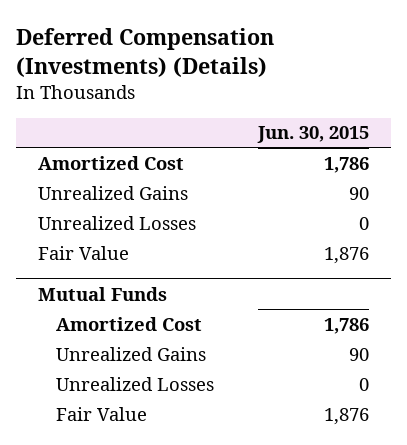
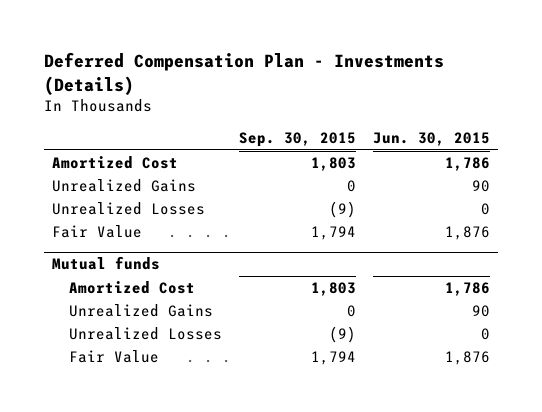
- Deferred Compensation (Investments) (Details)
+ Deferred Compensation Plan - Investments (Details)
- | Jun. 30, 2015
+ | Sep. 30, 2015 | Jun. 30, 2015
- Mutual Funds
+ Mutual funds

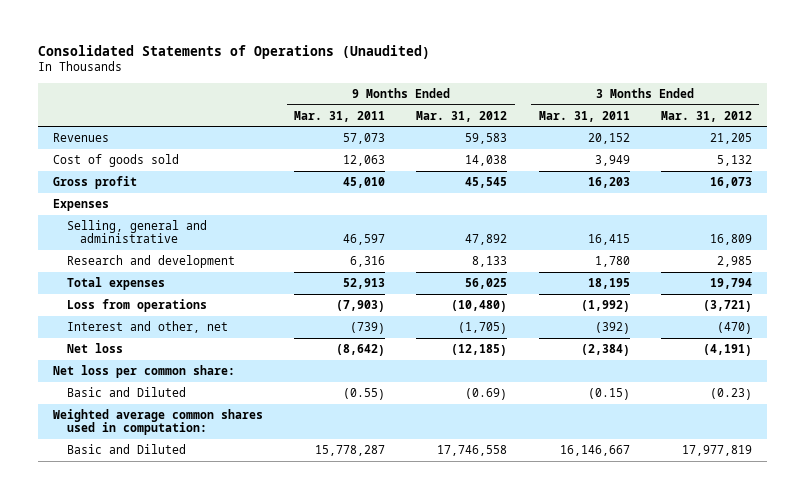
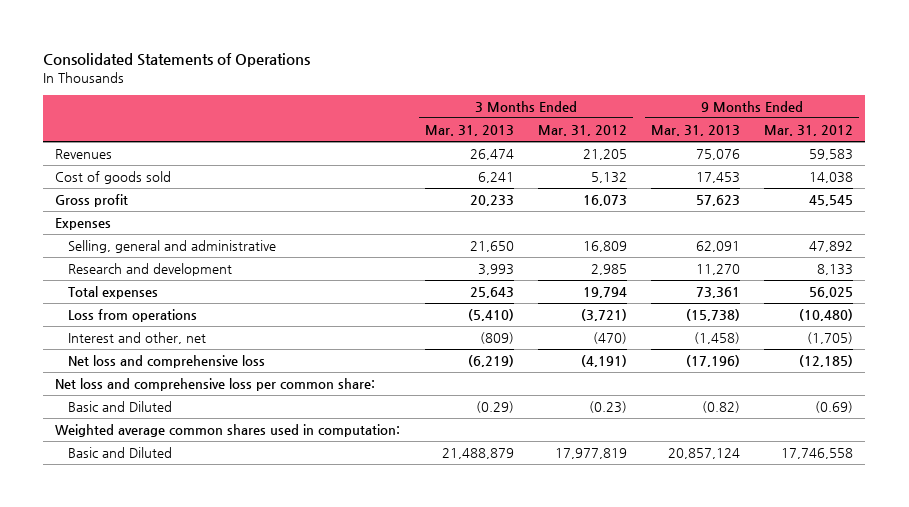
- Consolidated Statements of Operations (Unaudited)
+ Consolidated Statements of Operations
- | 9 Months Ended Mar. 31, 2011 | 9 Months Ended Mar. 31, 2012 | 3 Months Ended Mar. 31, 2011 | 3 Months Ended Mar. 31, 2012
+ | 3 Months Ended Mar. 31, 2013 | 3 Months Ended Mar. 31, 2012 | 9 Months Ended Mar. 31, 2013 | 9 Months Ended Mar. 31, 2012
- Net loss | (8,642) | (12,185) | (2,384) | (4,191)
- Net loss per common share:
+ Net loss and comprehensive loss | (6,219) | (4,191) | (17,196) | (12,185)
+ Net loss and comprehensive loss per common share:

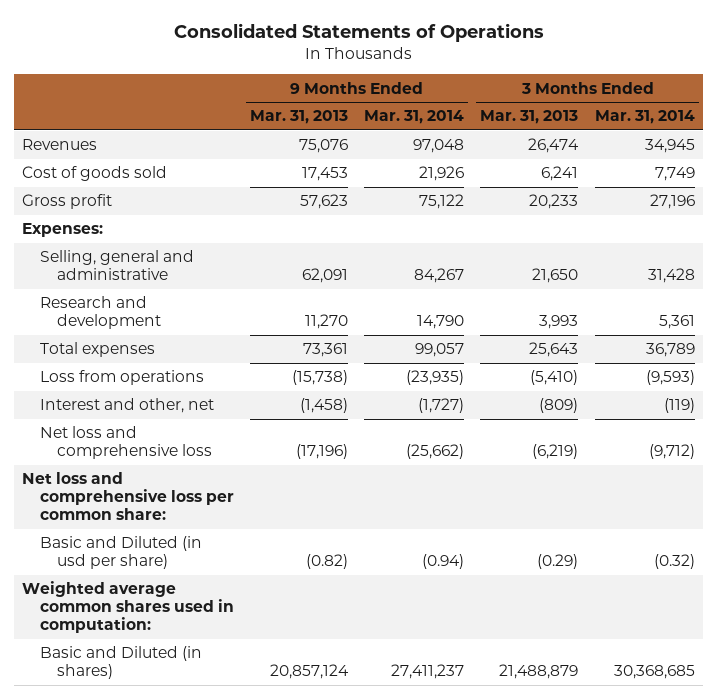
- | 3 Months Ended Mar. 31, 2013 | 3 Months Ended Mar. 31, 2012 | 9 Months Ended Mar. 31, 2013 | 9 Months Ended Mar. 31, 2012
+ | 9 Months Ended Mar. 31, 2013 | 9 Months Ended Mar. 31, 2014 | 3 Months Ended Mar. 31, 2013 | 3 Months Ended Mar. 31, 2014
- Expenses
+ Expenses:
- Basic and Diluted | (0.29) | (0.23) | (0.82) | (0.69)
+ Basic and Diluted (in usd per share) | (0.82) | (0.94) | (0.29) | (0.32)
- Basic and Diluted | 21,488,879 | 17,977,819 | 20,857,124 | 17,746,558
+ Basic and Diluted (in shares) | 20,857,124 | 27,411,237 | 21,488,879 | 30,368,685

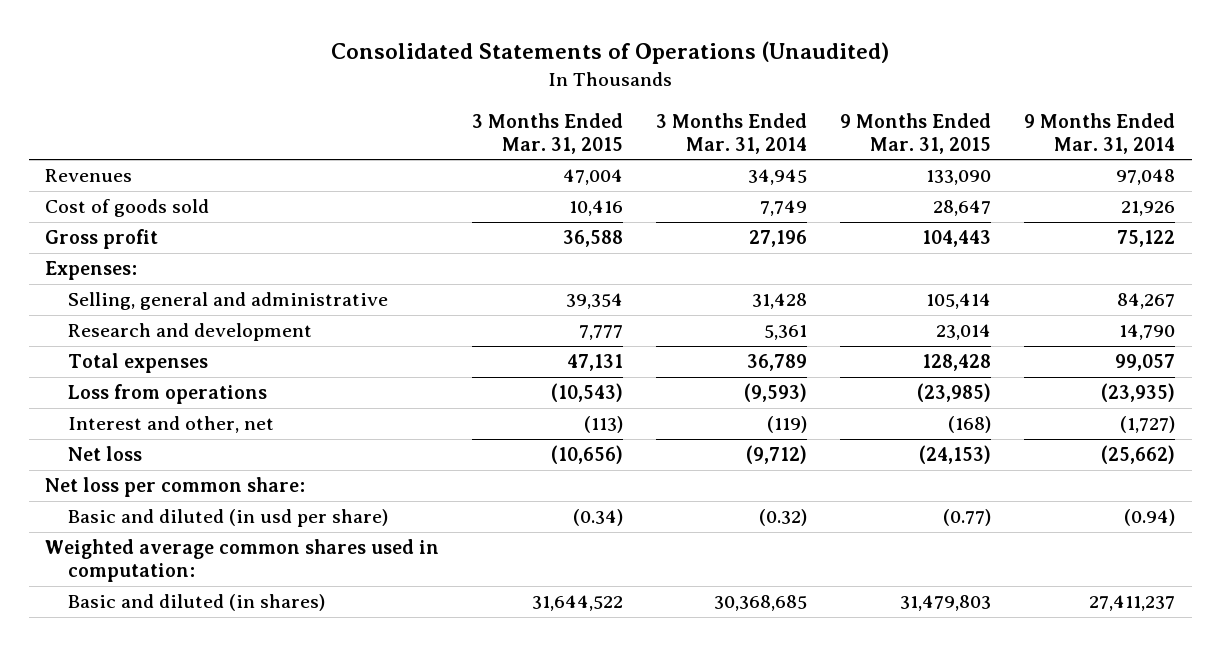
- Consolidated Statements of Operations
+ Consolidated Statements of Operations (Unaudited)
- | 9 Months Ended Mar. 31, 2013 | 9 Months Ended Mar. 31, 2014 | 3 Months Ended Mar. 31, 2013 | 3 Months Ended Mar. 31, 2014
+ | 3 Months Ended Mar. 31, 2015 | 3 Months Ended Mar. 31, 2014 | 9 Months Ended Mar. 31, 2015 | 9 Months Ended Mar. 31, 2014
- Net loss and comprehensive loss | (17,196) | (25,662) | (6,219) | (9,712)
- Net loss and comprehensive loss per common share:
- Basic and Diluted (in usd per share) | (0.82) | (0.94) | (0.29) | (0.32)
+ Net loss | (10,656) | (9,712) | (24,153) | (25,662)
+ Net loss per common share:
+ Basic and diluted (in usd per share) | (0.34) | (0.32) | (0.77) | (0.94)
- Basic and Diluted (in shares) | 20,857,124 | 27,411,237 | 21,488,879 | 30,368,685
+ Basic and diluted (in shares) | 31,644,522 | 30,368,685 | 31,479,803 | 27,411,237

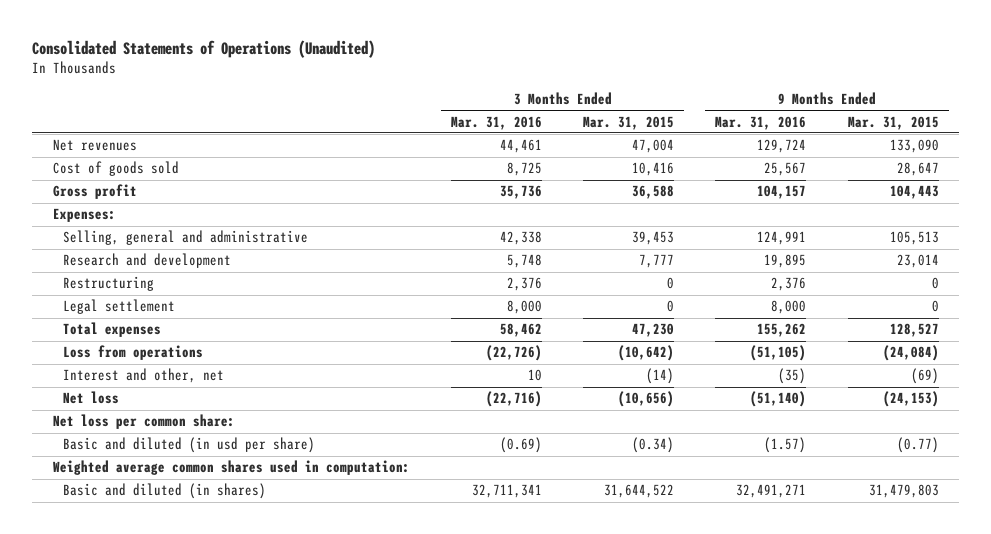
- | 3 Months Ended Mar. 31, 2015 | 3 Months Ended Mar. 31, 2014 | 9 Months Ended Mar. 31, 2015 | 9 Months Ended Mar. 31, 2014
+ | 3 Months Ended Mar. 31, 2016 | 3 Months Ended Mar. 31, 2015 | 9 Months Ended Mar. 31, 2016 | 9 Months Ended Mar. 31, 2015
- Revenues | 47,004 | 34,945 | 133,090 | 97,048
+ Net revenues | 44,461 | 47,004 | 129,724 | 133,090
- Selling, general and administrative | 39,354 | 31,428 | 105,414 | 84,267
+ Selling, general and administrative | 42,338 | 39,453 | 124,991 | 105,513
- Total expenses | 47,131 | 36,789 | 128,428 | 99,057
- Loss from operations | (10,543) | (9,593) | (23,985) | (23,935)
- Interest and other, net | (113) | (119) | (168) | (1,727)
+ Restructuring | 2,376 | 0 | 2,376 | 0
+ Legal settlement | 8,000 | 0 | 8,000 | 0
+ Total expenses | 58,462 | 47,230 | 155,262 | 128,527
+ Loss from operations | (22,726) | (10,642) | (51,105) | (24,084)
+ Interest and other, net | 10 | (14) | (35) | (69)

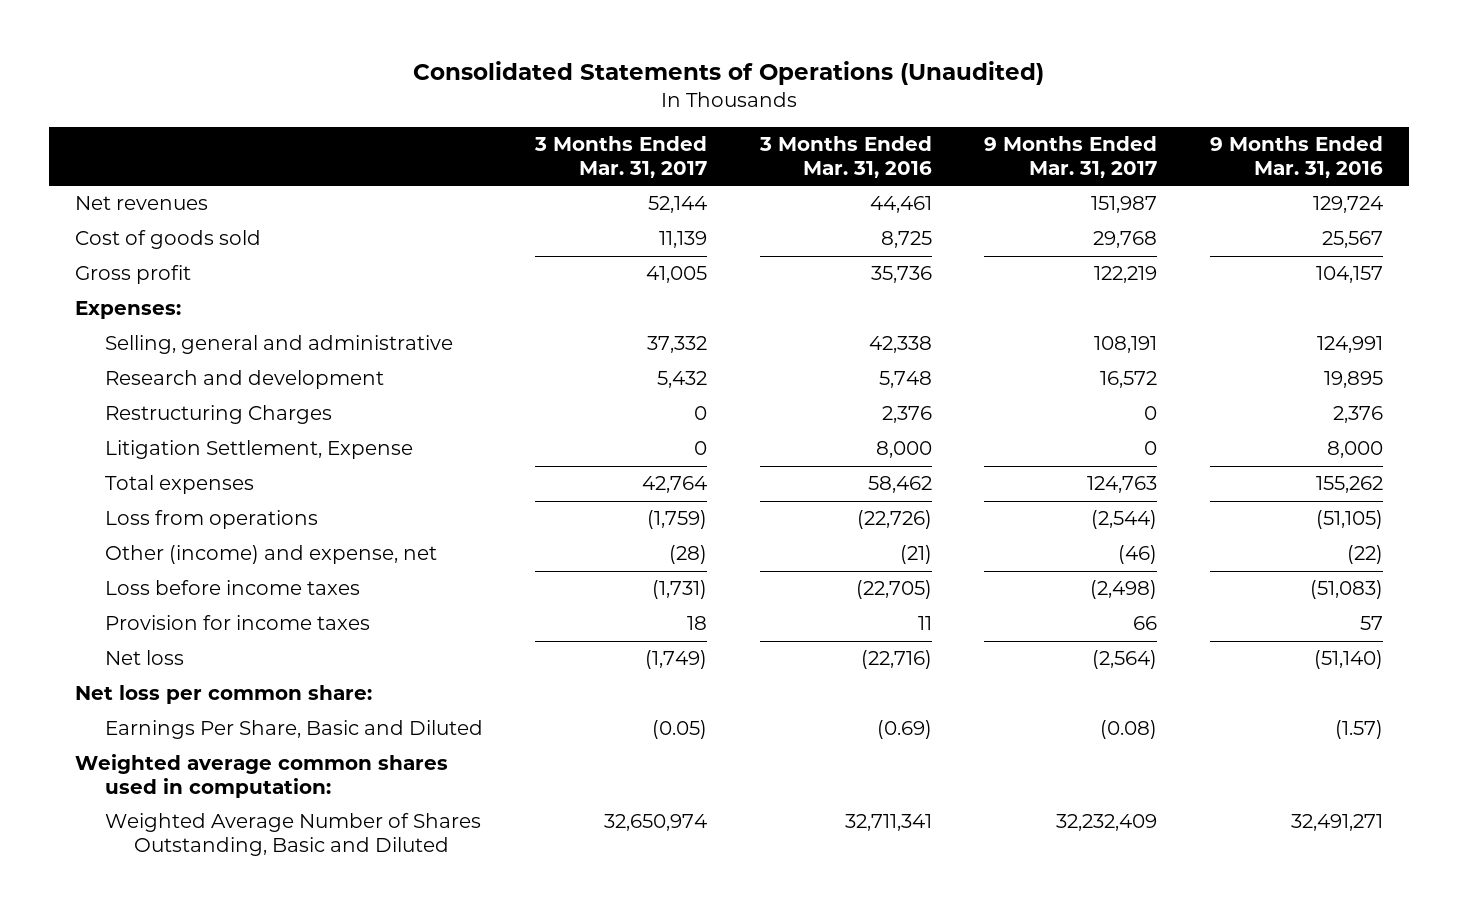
- | 3 Months Ended Mar. 31, 2016 | 3 Months Ended Mar. 31, 2015 | 9 Months Ended Mar. 31, 2016 | 9 Months Ended Mar. 31, 2015
+ | 3 Months Ended Mar. 31, 2017 | 3 Months Ended Mar. 31, 2016 | 9 Months Ended Mar. 31, 2017 | 9 Months Ended Mar. 31, 2016
- Restructuring | 2,376 | 0 | 2,376 | 0
- Legal settlement | 8,000 | 0 | 8,000 | 0
+ Restructuring Charges | 0 | 2,376 | 0 | 2,376
+ Litigation Settlement, Expense | 0 | 8,000 | 0 | 8,000
- Interest and other, net | 10 | (14) | (35) | (69)
+ Other (income) and expense, net | (28) | (21) | (46) | (22)
+ Loss before income taxes | (1,731) | (22,705) | (2,498) | (51,083)
+ Provision for income taxes | 18 | 11 | 66 | 57
- Basic and diluted (in usd per share) | (0.69) | (0.34) | (1.57) | (0.77)
+ Earnings Per Share, Basic and Diluted | (0.05) | (0.69) | (0.08) | (1.57)
- Basic and diluted (in shares) | 32,711,341 | 31,644,522 | 32,491,271 | 31,479,803
+ Weighted Average Number of Shares Outstanding, Basic and Diluted | 32,650,974 | 32,711,341 | 32,232,409 | 32,491,271

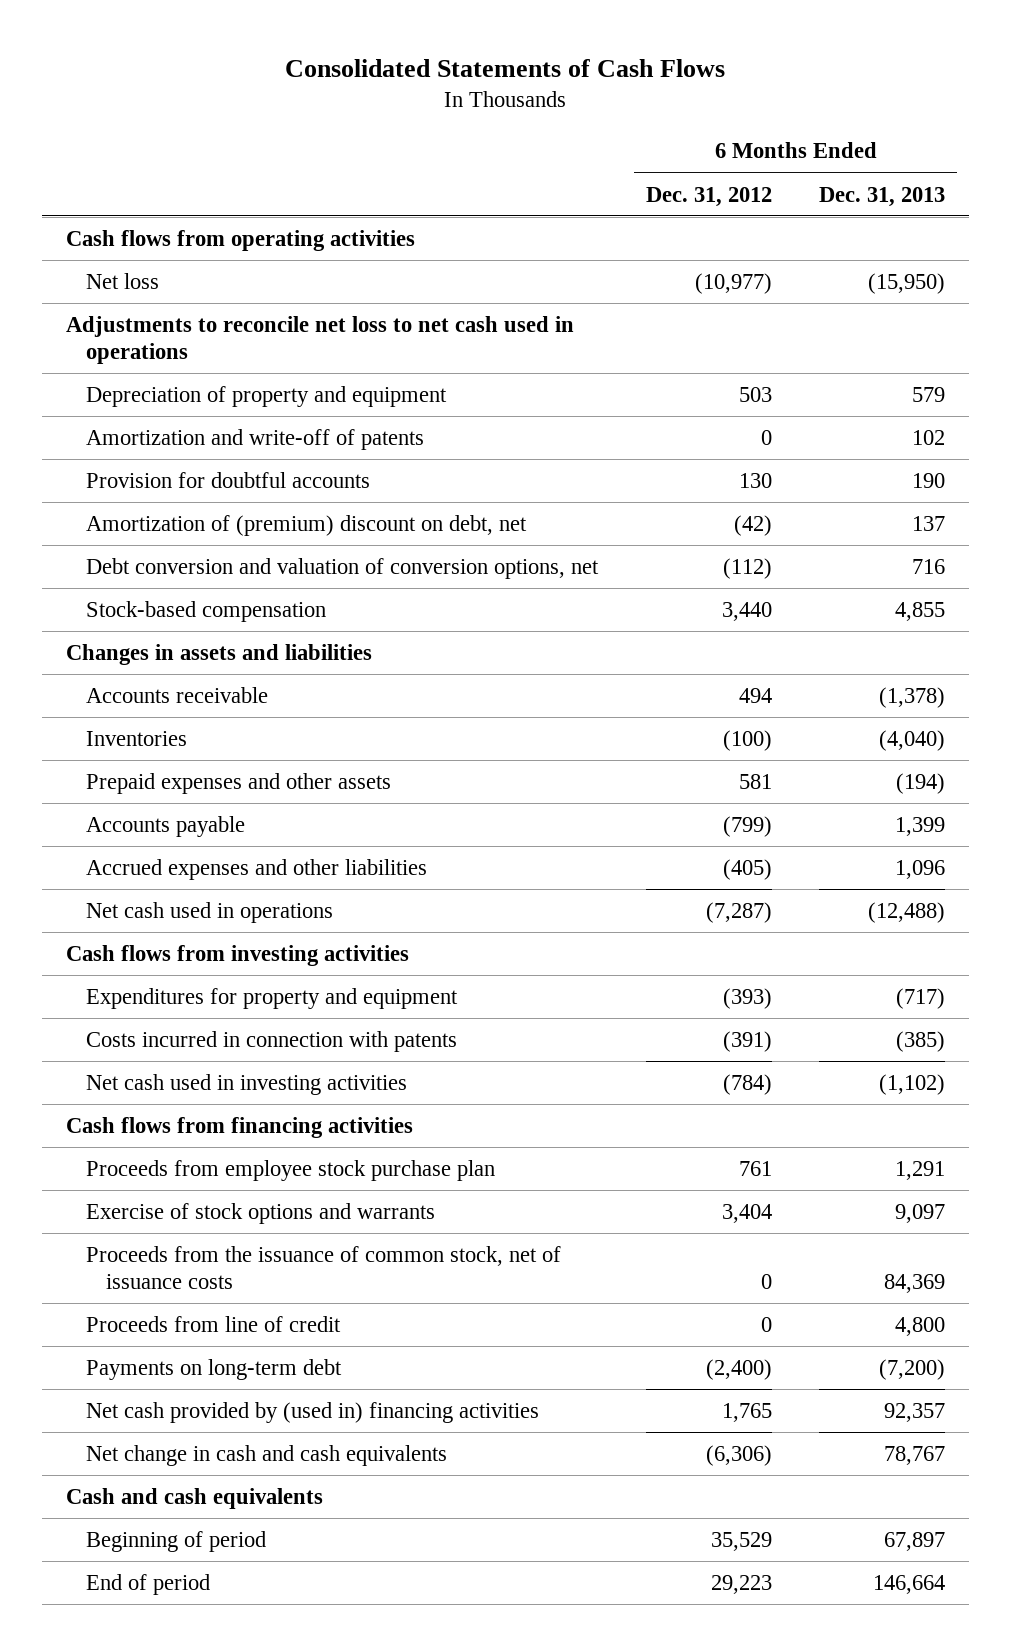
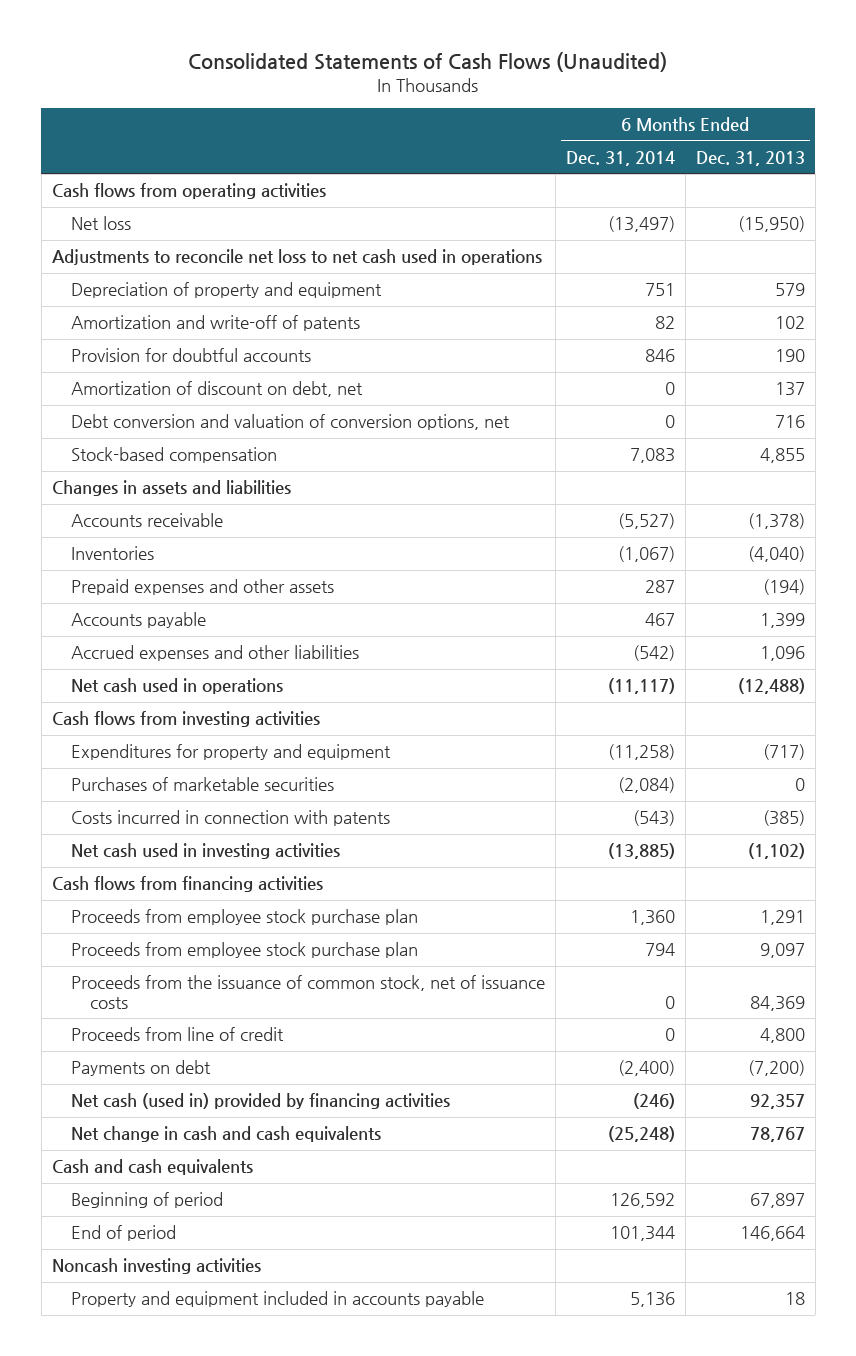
- Consolidated Statements of Cash Flows
+ Consolidated Statements of Cash Flows (Unaudited)
- | 6 Months Ended Dec. 31, 2012 | 6 Months Ended Dec. 31, 2013
+ | 6 Months Ended Dec. 31, 2014 | 6 Months Ended Dec. 31, 2013
- Amortization of (premium) discount on debt, net | (42) | 137
+ Amortization of discount on debt, net | 0 | 137
+ Purchases of marketable securities | (2,084) | 0
- Exercise of stock options and warrants | 3,404 | 9,097
+ Proceeds from employee stock purchase plan | 794 | 9,097
- Payments on long-term debt | (2,400) | (7,200)
- Net cash provided by (used in) financing activities | 1,765 | 92,357
+ Payments on debt | (2,400) | (7,200)
+ Net cash (used in) provided by financing activities | (246) | 92,357
+ Noncash investing activities
+ Property and equipment included in accounts payable | 5,136 | 18

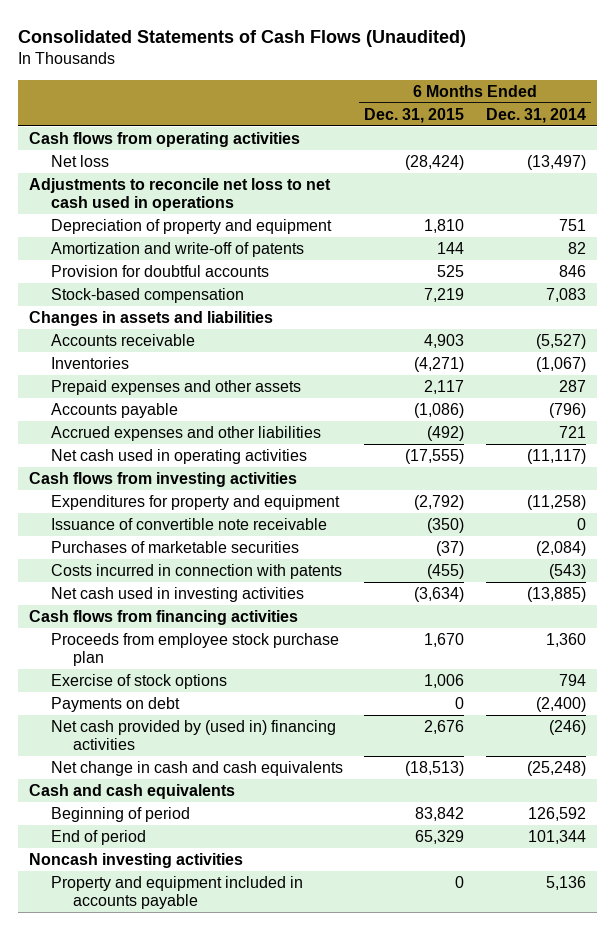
- | 6 Months Ended Dec. 31, 2014 | 6 Months Ended Dec. 31, 2013
+ | 6 Months Ended Dec. 31, 2015 | 6 Months Ended Dec. 31, 2014
- Amortization of discount on debt, net | 0 | 137
- Debt conversion and valuation of conversion options, net | 0 | 716
- Accounts payable | 467 | 1,399
- Accrued expenses and other liabilities | (542) | 1,096
- Net cash used in operations | (11,117) | (12,488)
+ Accounts payable | (1,086) | (796)
+ Accrued expenses and other liabilities | (492) | 721
+ Net cash used in operating activities | (17,555) | (11,117)
+ Issuance of convertible note receivable | (350) | 0
- Proceeds from employee stock purchase plan | 794 | 9,097
- Proceeds from the issuance of common stock, net of issuance costs | 0 | 84,369
- Proceeds from line of credit | 0 | 4,800
+ Exercise of stock options | 1,006 | 794
- Net cash (used in) provided by financing activities | (246) | 92,357
+ Net cash provided by (used in) financing activities | 2,676 | (246)

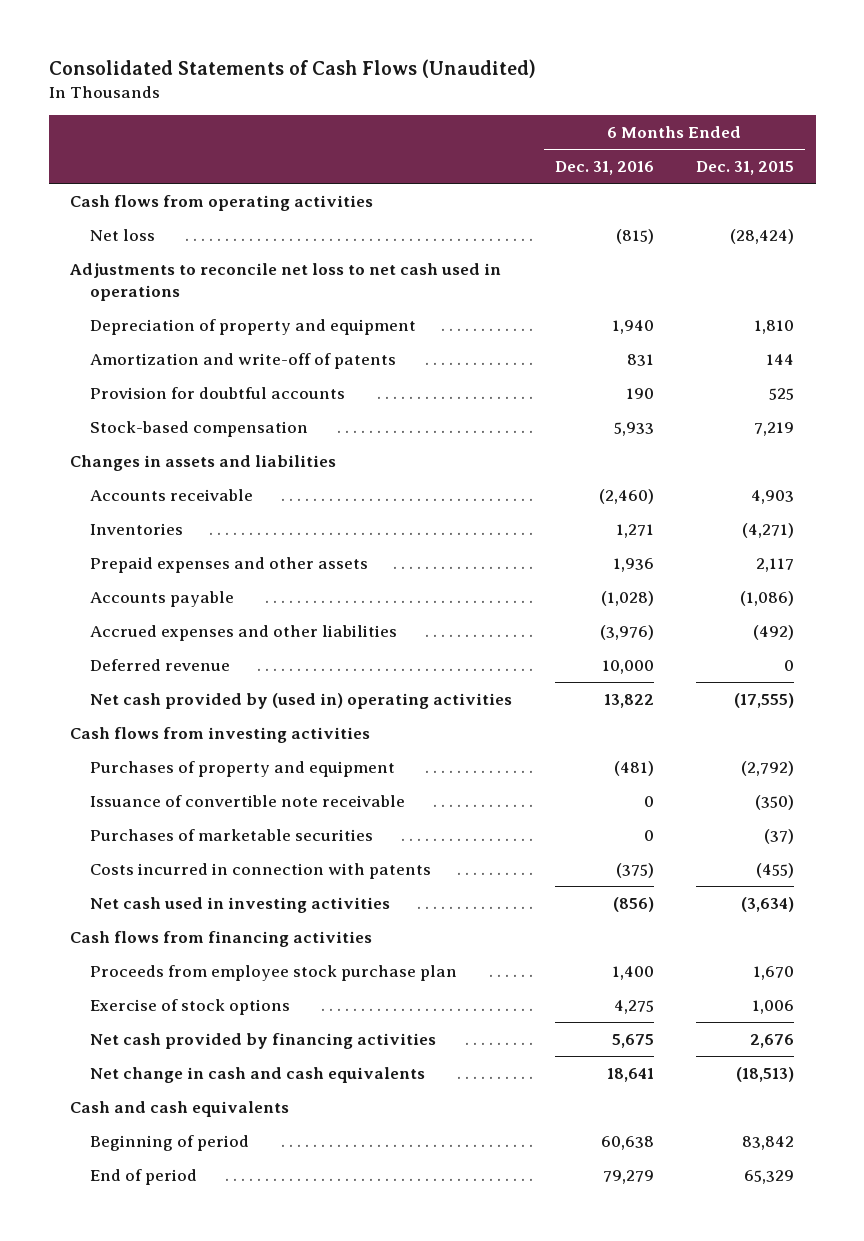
- | 6 Months Ended Dec. 31, 2015 | 6 Months Ended Dec. 31, 2014
+ | 6 Months Ended Dec. 31, 2016 | 6 Months Ended Dec. 31, 2015
- Net cash used in operating activities | (17,555) | (11,117)
+ Deferred revenue | 10,000 | 0
+ Net cash provided by (used in) operating activities | 13,822 | (17,555)
- Expenditures for property and equipment | (2,792) | (11,258)
+ Purchases of property and equipment | (481) | (2,792)
- Payments on debt | 0 | (2,400)
- Net cash provided by (used in) financing activities | 2,676 | (246)
+ Net cash provided by financing activities | 5,675 | 2,676
- Noncash investing activities
- Property and equipment included in accounts payable | 0 | 5,136

